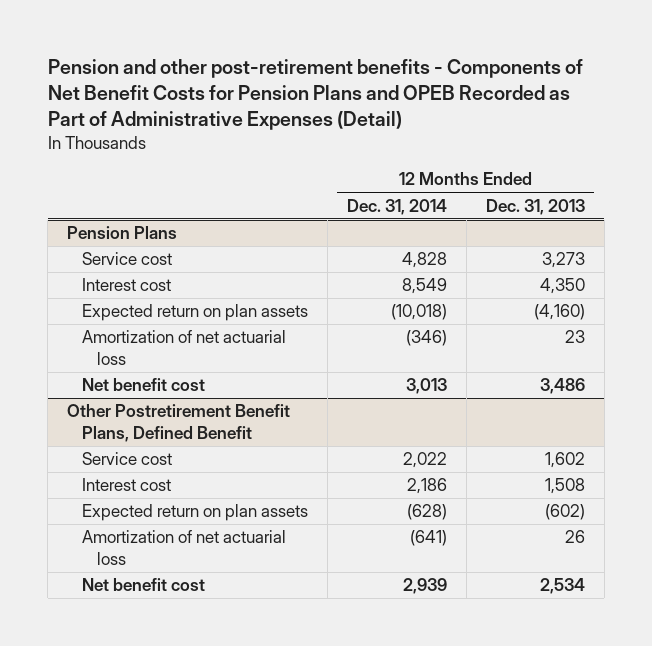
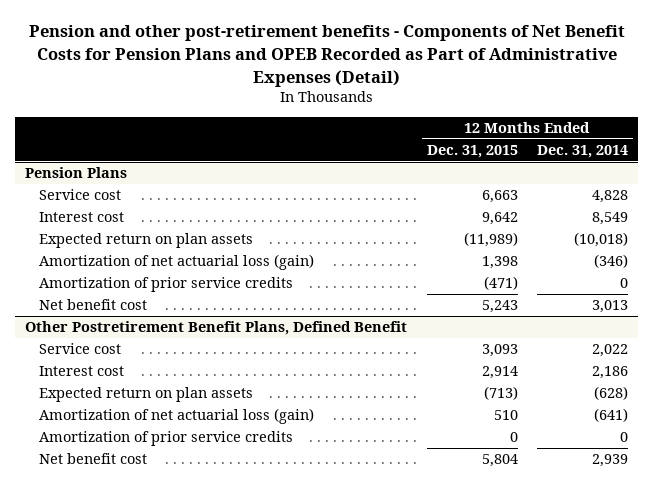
- | 12 Months Ended Dec. 31, 2014 | 12 Months Ended Dec. 31, 2013
+ | 12 Months Ended Dec. 31, 2015 | 12 Months Ended Dec. 31, 2014
@ Pension Plans
- Amortization of net actuarial loss | (346) | 23
+ Amortization of net actuarial loss (gain) | 1,398 | (346)
+ Amortization of prior service credits | (471) | 0
@ Other Postretirement Benefit Plans, Defined Benefit
- Amortization of net actuarial loss | (641) | 26
+ Amortization of net actuarial loss (gain) | 510 | (641)
+ Amortization of prior service credits | 0 | 0

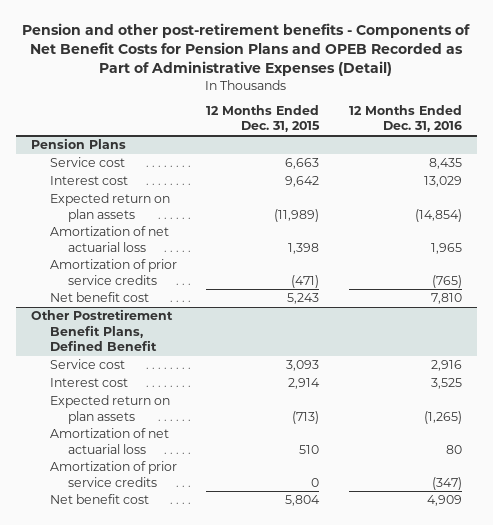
- | 12 Months Ended Dec. 31, 2015 | 12 Months Ended Dec. 31, 2014
+ | 12 Months Ended Dec. 31, 2015 | 12 Months Ended Dec. 31, 2016
@ Pension Plans
- Amortization of net actuarial loss (gain) | 1,398 | (346)
+ Amortization of net actuarial loss | 1,398 | 1,965
@ Other Postretirement Benefit Plans, Defined Benefit
- Amortization of net actuarial loss (gain) | 510 | (641)
+ Amortization of net actuarial loss | 510 | 80

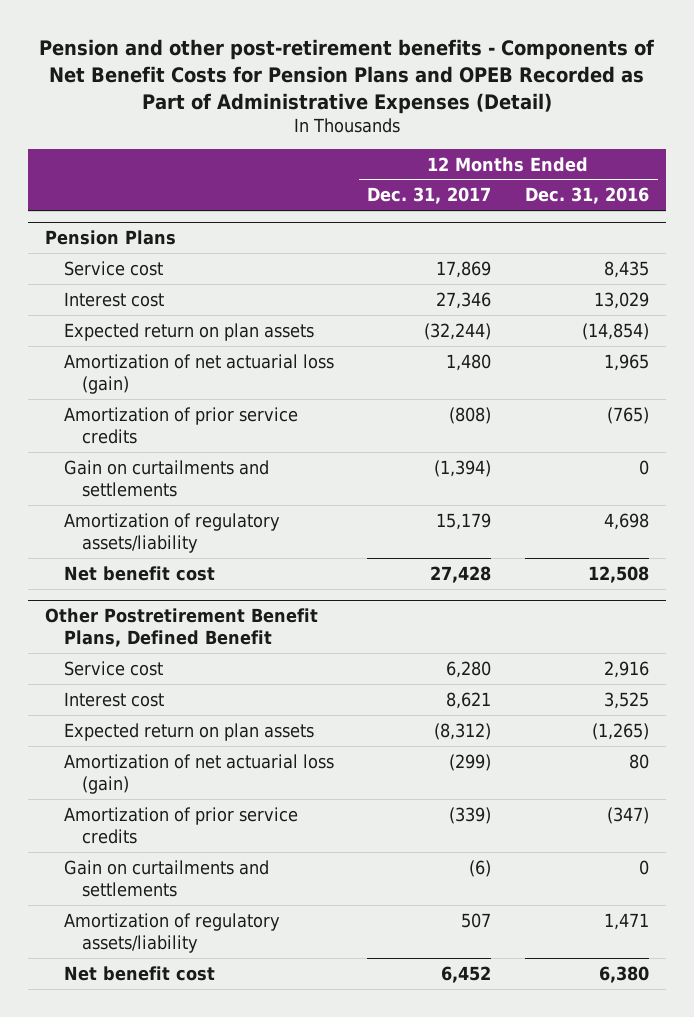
- | 12 Months Ended Dec. 31, 2015 | 12 Months Ended Dec. 31, 2016
+ | 12 Months Ended Dec. 31, 2017 | 12 Months Ended Dec. 31, 2016
@ Pension Plans
- Amortization of net actuarial loss | 1,398 | 1,965
+ Amortization of net actuarial loss (gain) | 1,480 | 1,965
- Net benefit cost | 5,243 | 7,810
+ Gain on curtailments and settlements | (1,394) | 0
+ Amortization of regulatory assets/liability | 15,179 | 4,698
+ Net benefit cost | 27,428 | 12,508
@ Other Postretirement Benefit Plans, Defined Benefit
- Amortization of net actuarial loss | 510 | 80
+ Amortization of net actuarial loss (gain) | (299) | 80
- Net benefit cost | 5,804 | 4,909
+ Gain on curtailments and settlements | (6) | 0
+ Amortization of regulatory assets/liability | 507 | 1,471
+ Net benefit cost | 6,452 | 6,380

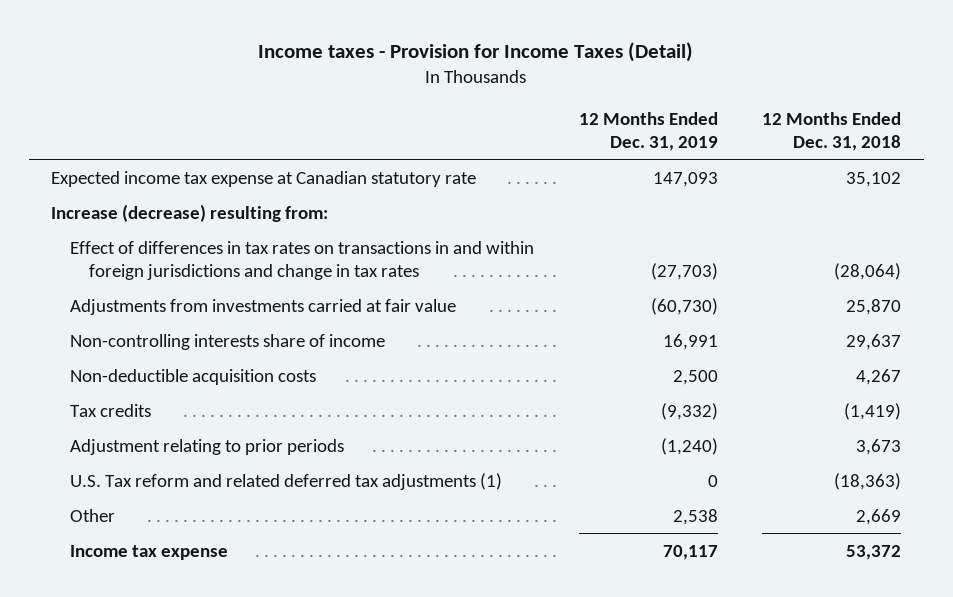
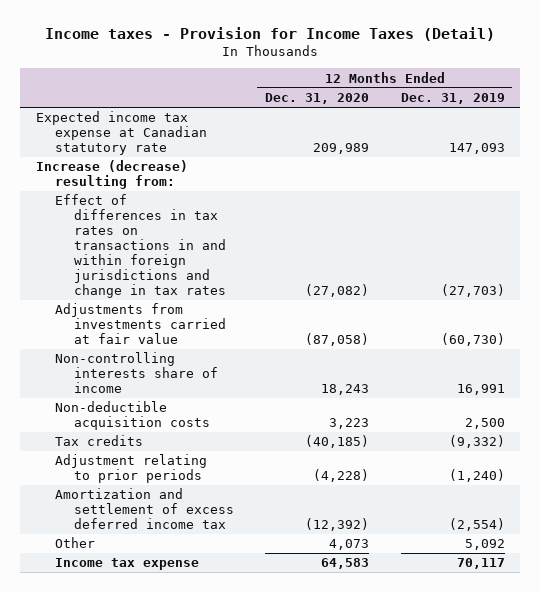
- | 12 Months Ended Dec. 31, 2019 | 12 Months Ended Dec. 31, 2018
+ | 12 Months Ended Dec. 31, 2020 | 12 Months Ended Dec. 31, 2019
- U.S. Tax reform and related deferred tax adjustments (1) | 0 | (18,363)
- Other | 2,538 | 2,669
+ Amortization and settlement of excess deferred income tax | (12,392) | (2,554)
+ Other | 4,073 | 5,092

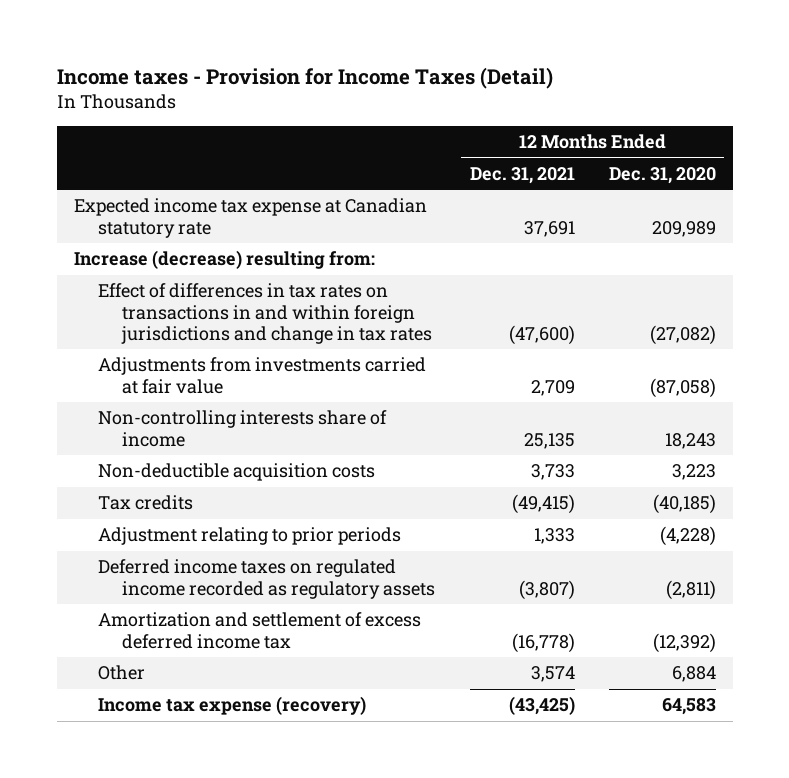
- | 12 Months Ended Dec. 31, 2020 | 12 Months Ended Dec. 31, 2019
+ | 12 Months Ended Dec. 31, 2021 | 12 Months Ended Dec. 31, 2020
+ Deferred income taxes on regulated income recorded as regulatory assets | (3,807) | (2,811)
- Other | 4,073 | 5,092
- Income tax expense | 64,583 | 70,117
+ Other | 3,574 | 6,884
+ Income tax expense (recovery) | (43,425) | 64,583

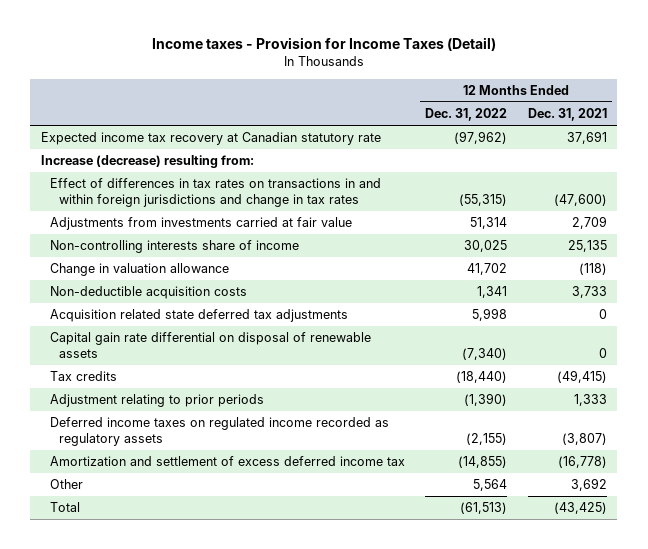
- | 12 Months Ended Dec. 31, 2021 | 12 Months Ended Dec. 31, 2020
+ | 12 Months Ended Dec. 31, 2022 | 12 Months Ended Dec. 31, 2021
- Expected income tax expense at Canadian statutory rate | 37,691 | 209,989
+ Expected income tax recovery at Canadian statutory rate | (97,962) | 37,691
+ Change in valuation allowance | 41,702 | (118)
+ Acquisition related state deferred tax adjustments | 5,998 | 0
+ Capital gain rate differential on disposal of renewable assets | (7,340) | 0
- Other | 3,574 | 6,884
- Income tax expense (recovery) | (43,425) | 64,583
+ Other | 5,564 | 3,692
+ Total | (61,513) | (43,425)

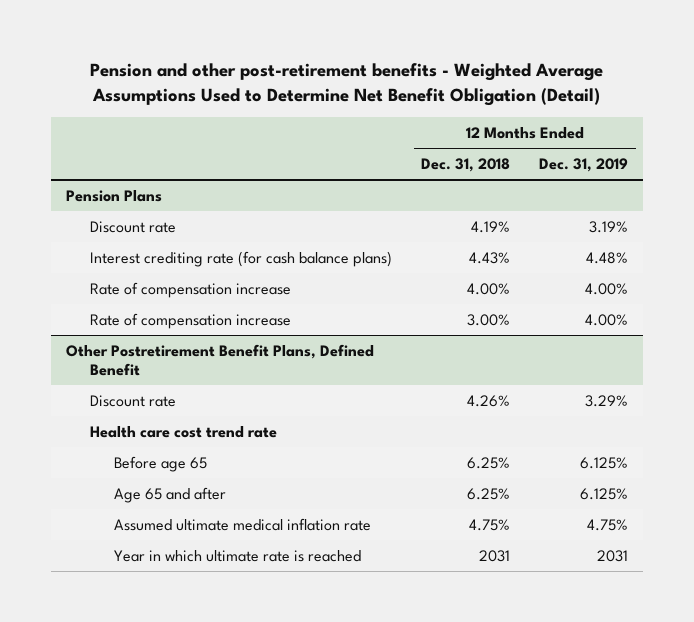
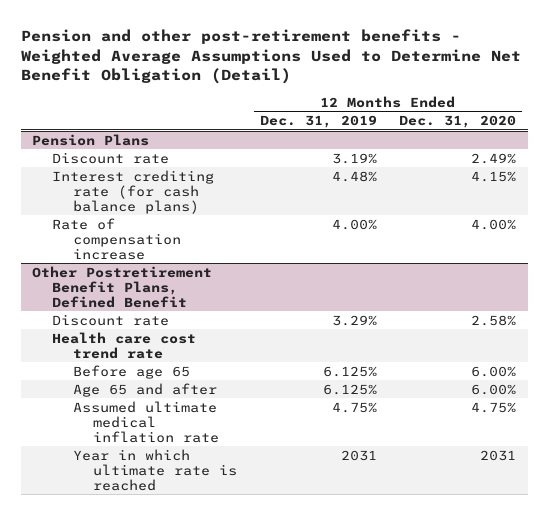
- | 12 Months Ended Dec. 31, 2018 | 12 Months Ended Dec. 31, 2019
+ | 12 Months Ended Dec. 31, 2019 | 12 Months Ended Dec. 31, 2020
@ Pension Plans
- Rate of compensation increase | 3.00% | 4.00%

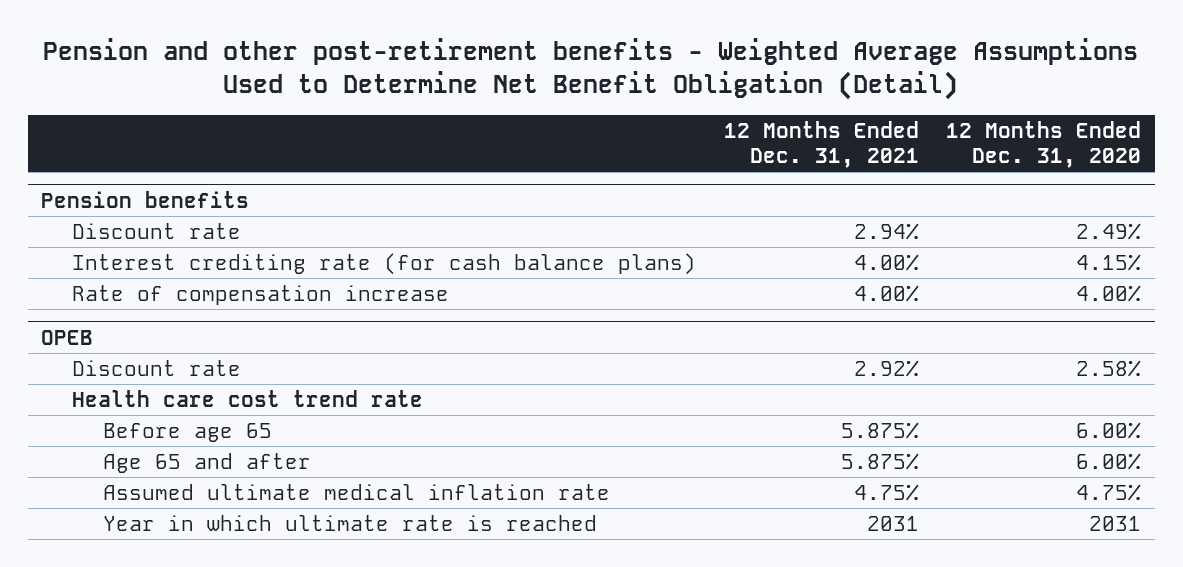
- | 12 Months Ended Dec. 31, 2019 | 12 Months Ended Dec. 31, 2020
+ | 12 Months Ended Dec. 31, 2021 | 12 Months Ended Dec. 31, 2020
- Pension Plans
+ Pension benefits
- Other Postretirement Benefit Plans, Defined Benefit
+ OPEB

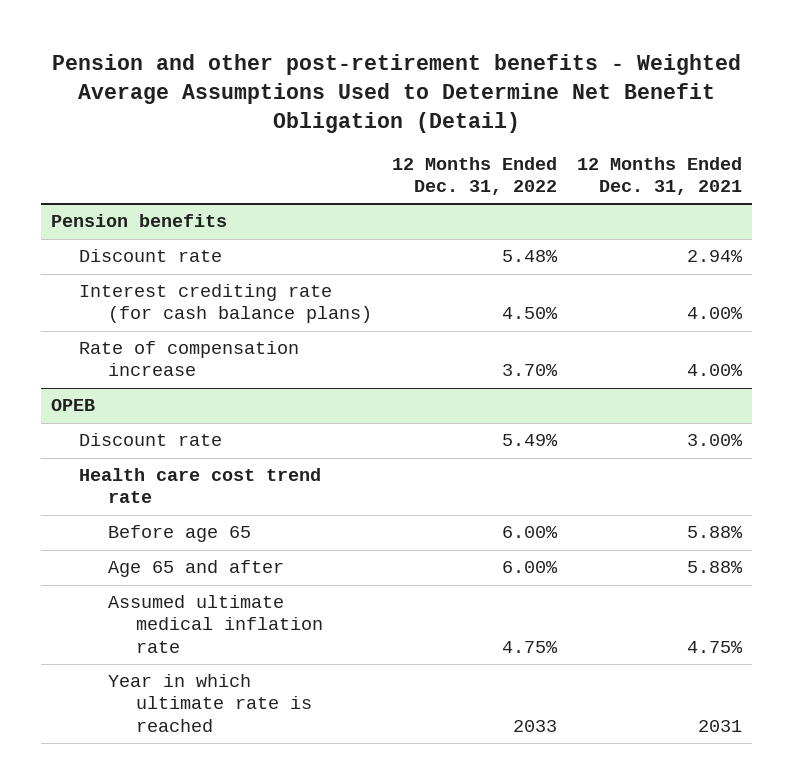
- | 12 Months Ended Dec. 31, 2021 | 12 Months Ended Dec. 31, 2020
+ | 12 Months Ended Dec. 31, 2022 | 12 Months Ended Dec. 31, 2021
@ OPEB
- Discount rate | 2.92% | 2.58%
+ Discount rate | 5.49% | 3.00%
- Before age 65 | 5.875% | 6.00%
- Age 65 and after | 5.875% | 6.00%
+ Before age 65 | 6.00% | 5.88%
+ Age 65 and after | 6.00% | 5.88%

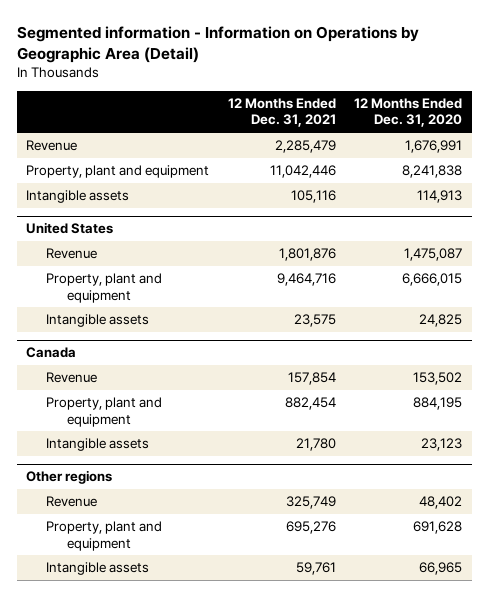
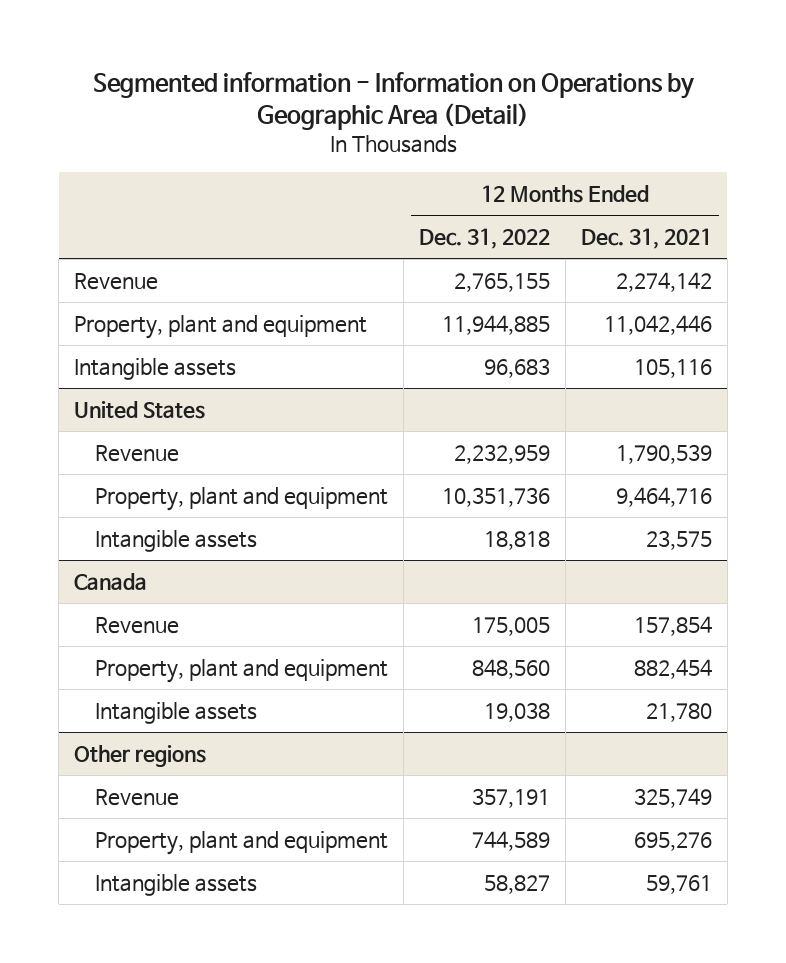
- | 12 Months Ended Dec. 31, 2021 | 12 Months Ended Dec. 31, 2020
+ | 12 Months Ended Dec. 31, 2022 | 12 Months Ended Dec. 31, 2021
- Revenue | 2,285,479 | 1,676,991
+ Revenue | 2,765,155 | 2,274,142
@ United States
- Revenue | 1,801,876 | 1,475,087
+ Revenue | 2,232,959 | 1,790,539

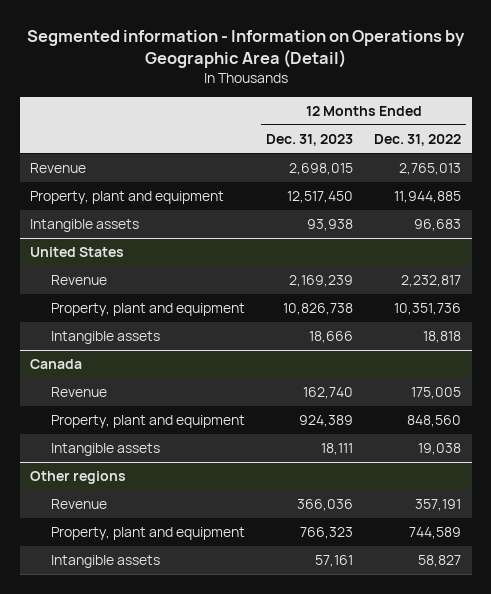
- | 12 Months Ended Dec. 31, 2022 | 12 Months Ended Dec. 31, 2021
+ | 12 Months Ended Dec. 31, 2023 | 12 Months Ended Dec. 31, 2022
- Revenue | 2,765,155 | 2,274,142
+ Revenue | 2,698,015 | 2,765,013
@ United States
- Revenue | 2,232,959 | 1,790,539
+ Revenue | 2,169,239 | 2,232,817

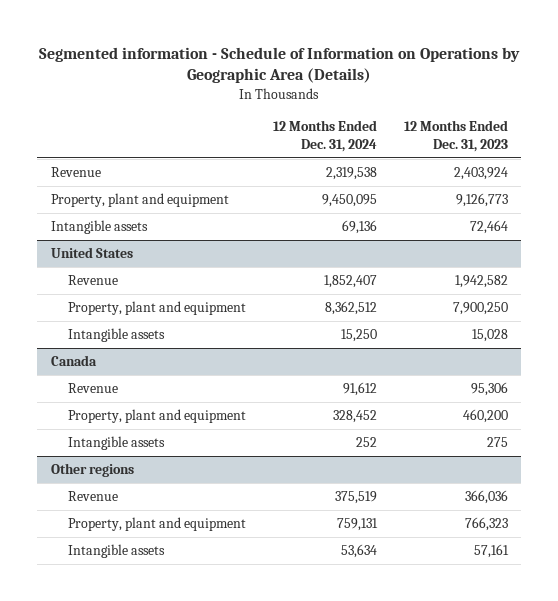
- Segmented information - Information on Operations by Geographic Area (Detail)
+ Segmented information - Schedule of Information on Operations by Geographic Area (Details)
- | 12 Months Ended Dec. 31, 2023 | 12 Months Ended Dec. 31, 2022
+ | 12 Months Ended Dec. 31, 2024 | 12 Months Ended Dec. 31, 2023
- Revenue | 2,698,015 | 2,765,013
- Property, plant and equipment | 12,517,450 | 11,944,885
- Intangible assets | 93,938 | 96,683
+ Revenue | 2,319,538 | 2,403,924
+ Property, plant and equipment | 9,450,095 | 9,126,773
+ Intangible assets | 69,136 | 72,464
@ United States
- Revenue | 2,169,239 | 2,232,817
- Property, plant and equipment | 10,826,738 | 10,351,736
- Intangible assets | 18,666 | 18,818
+ Revenue | 1,852,407 | 1,942,582
+ Property, plant and equipment | 8,362,512 | 7,900,250
+ Intangible assets | 15,250 | 15,028
@ Canada
- Revenue | 162,740 | 175,005
- Property, plant and equipment | 924,389 | 848,560
- Intangible assets | 18,111 | 19,038
+ Revenue | 91,612 | 95,306
+ Property, plant and equipment | 328,452 | 460,200
+ Intangible assets | 252 | 275

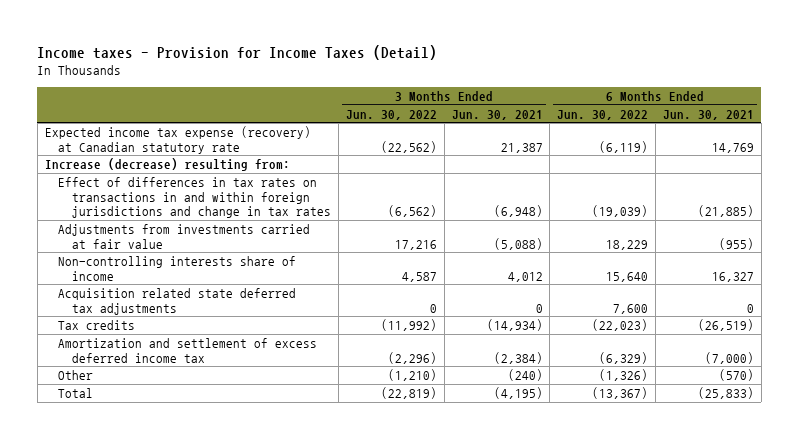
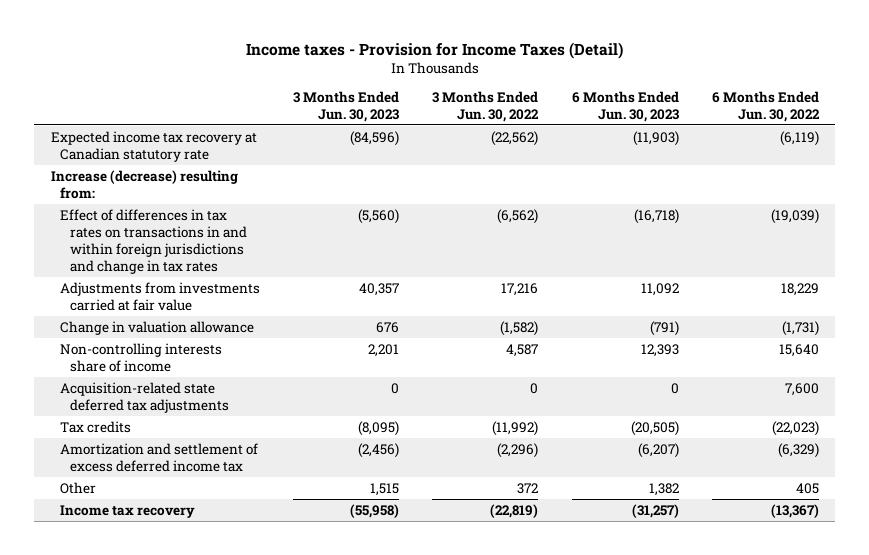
- | 3 Months Ended Jun. 30, 2022 | 3 Months Ended Jun. 30, 2021 | 6 Months Ended Jun. 30, 2022 | 6 Months Ended Jun. 30, 2021
+ | 3 Months Ended Jun. 30, 2023 | 3 Months Ended Jun. 30, 2022 | 6 Months Ended Jun. 30, 2023 | 6 Months Ended Jun. 30, 2022
- Expected income tax expense (recovery) at Canadian statutory rate | (22,562) | 21,387 | (6,119) | 14,769
+ Expected income tax recovery at Canadian statutory rate | (84,596) | (22,562) | (11,903) | (6,119)
+ Change in valuation allowance | 676 | (1,582) | (791) | (1,731)
- Acquisition related state deferred tax adjustments | 0 | 0 | 7,600 | 0
+ Acquisition-related state deferred tax adjustments | 0 | 0 | 0 | 7,600
- Other | (1,210) | (240) | (1,326) | (570)
- Total | (22,819) | (4,195) | (13,367) | (25,833)
+ Other | 1,515 | 372 | 1,382 | 405
+ Income tax recovery | (55,958) | (22,819) | (31,257) | (13,367)

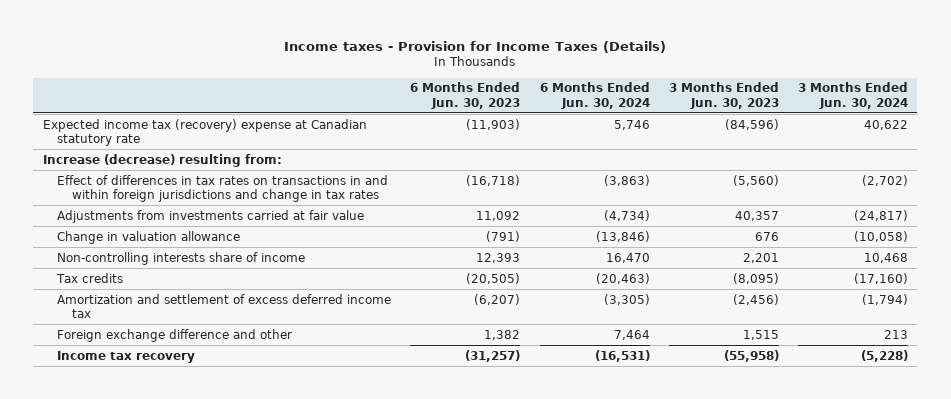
- Income taxes - Provision for Income Taxes (Detail)
+ Income taxes - Provision for Income Taxes (Details)
- | 3 Months Ended Jun. 30, 2023 | 3 Months Ended Jun. 30, 2022 | 6 Months Ended Jun. 30, 2023 | 6 Months Ended Jun. 30, 2022
+ | 6 Months Ended Jun. 30, 2023 | 6 Months Ended Jun. 30, 2024 | 3 Months Ended Jun. 30, 2023 | 3 Months Ended Jun. 30, 2024
- Expected income tax recovery at Canadian statutory rate | (84,596) | (22,562) | (11,903) | (6,119)
+ Expected income tax (recovery) expense at Canadian statutory rate | (11,903) | 5,746 | (84,596) | 40,622
- Acquisition-related state deferred tax adjustments | 0 | 0 | 0 | 7,600
- Other | 1,515 | 372 | 1,382 | 405
+ Foreign exchange difference and other | 1,382 | 7,464 | 1,515 | 213

